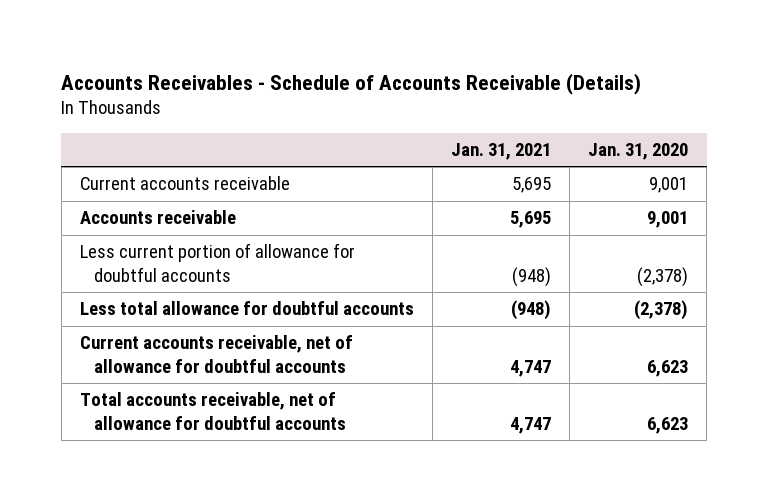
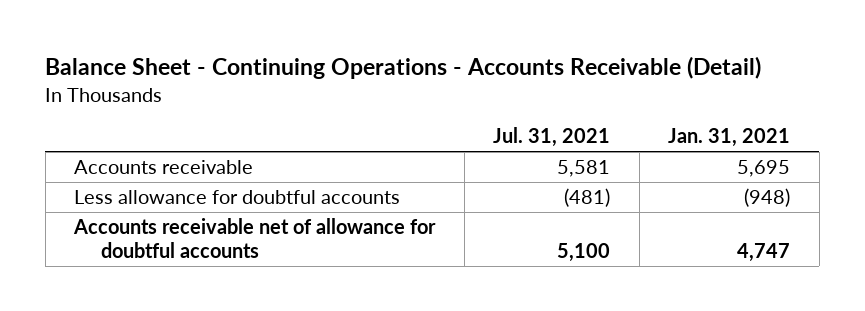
- Accounts Receivables - Schedule of Accounts Receivable (Details)
+ Balance Sheet - Continuing Operations - Accounts Receivable (Detail)
- | Jan. 31, 2021 | Jan. 31, 2020
+ | Jul. 31, 2021 | Jan. 31, 2021
- Current accounts receivable | 5,695 | 9,001
- Less current portion of allowance for doubtful accounts | (948) | (2,378)
- Less total allowance for doubtful accounts | (948) | (2,378)
- Current accounts receivable, net of allowance for doubtful accounts | 4,747 | 6,623
- Total accounts receivable, net of allowance for doubtful accounts | 4,747 | 6,623
+ Less allowance for doubtful accounts | (481) | (948)
+ Accounts receivable net of allowance for doubtful accounts | 5,100 | 4,747

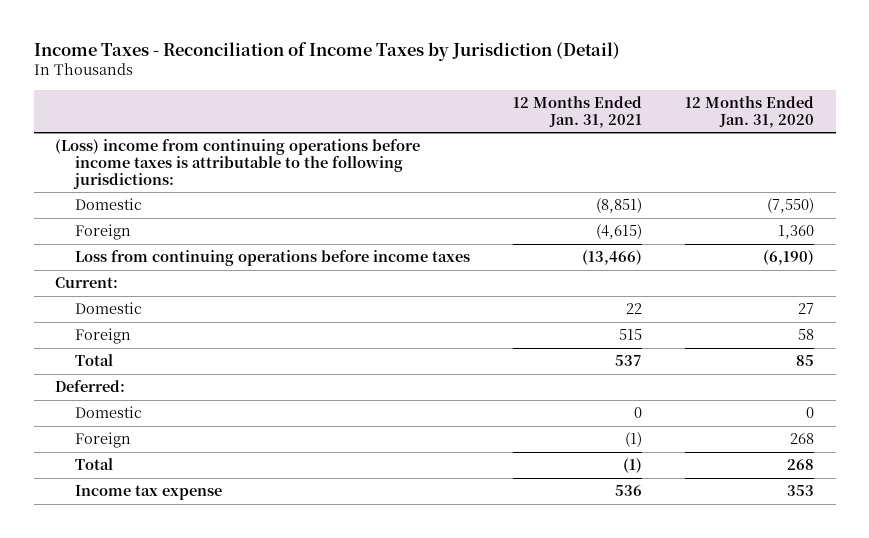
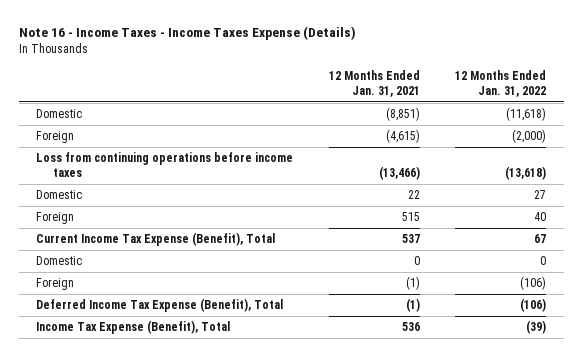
- Income Taxes - Reconciliation of Income Taxes by Jurisdiction (Detail)
+ Note 16 - Income Taxes - Income Taxes Expense (Details)
- | 12 Months Ended Jan. 31, 2021 | 12 Months Ended Jan. 31, 2020
+ | 12 Months Ended Jan. 31, 2021 | 12 Months Ended Jan. 31, 2022
- (Loss) income from continuing operations before income taxes is attributable to the following jurisdictions:
- Current:
- Total | 537 | 85
- Deferred:
+ Current Income Tax Expense (Benefit), Total | 537 | 67
- Total | (1) | 268
- Income tax expense | 536 | 353
+ Deferred Income Tax Expense (Benefit), Total | (1) | (106)
+ Income Tax Expense (Benefit), Total | 536 | (39)

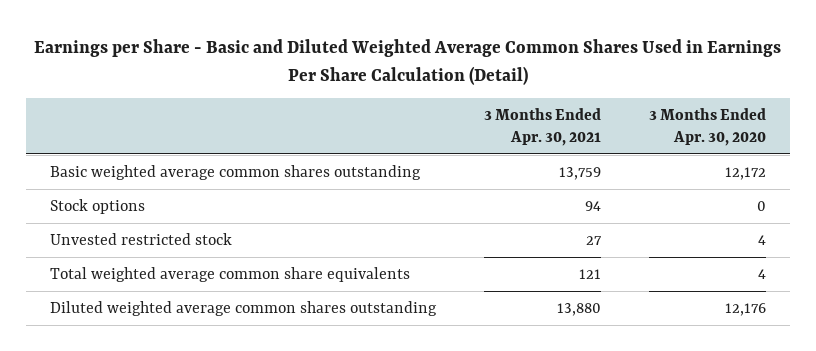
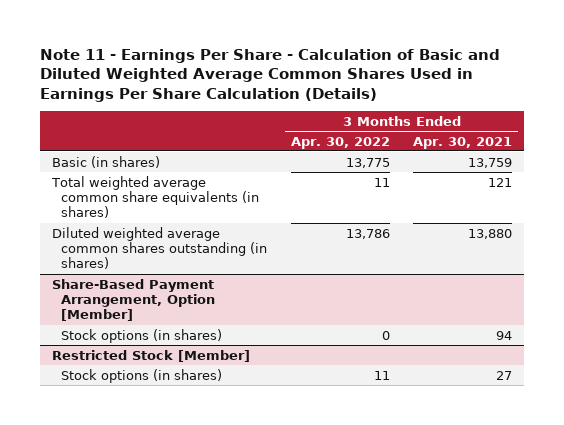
- Earnings per Share - Basic and Diluted Weighted Average Common Shares Used in Earnings Per Share Calculation (Detail)
+ Note 11 - Earnings Per Share - Calculation of Basic and Diluted Weighted Average Common Shares Used in Earnings Per Share Calculation (Details)
- | 3 Months Ended Apr. 30, 2021 | 3 Months Ended Apr. 30, 2020
+ | 3 Months Ended Apr. 30, 2022 | 3 Months Ended Apr. 30, 2021
- Basic weighted average common shares outstanding | 13,759 | 12,172
- Stock options | 94 | 0
- Unvested restricted stock | 27 | 4
- Total weighted average common share equivalents | 121 | 4
- Diluted weighted average common shares outstanding | 13,880 | 12,176
+ Basic (in shares) | 13,775 | 13,759
+ Total weighted average common share equivalents (in shares) | 11 | 121
+ Diluted weighted average common shares outstanding (in shares) | 13,786 | 13,880
+ Share-Based Payment Arrangement, Option [Member]
+ Stock options (in shares) | 0 | 94
+ Restricted Stock [Member]
+ Stock options (in shares) | 11 | 27

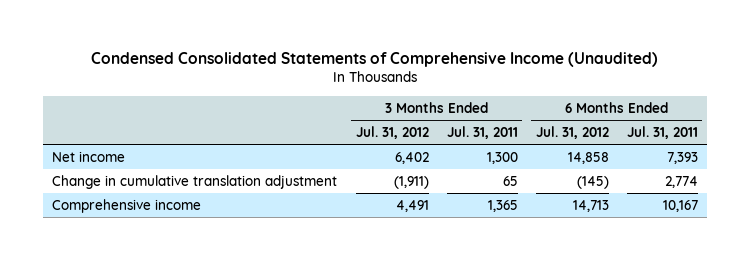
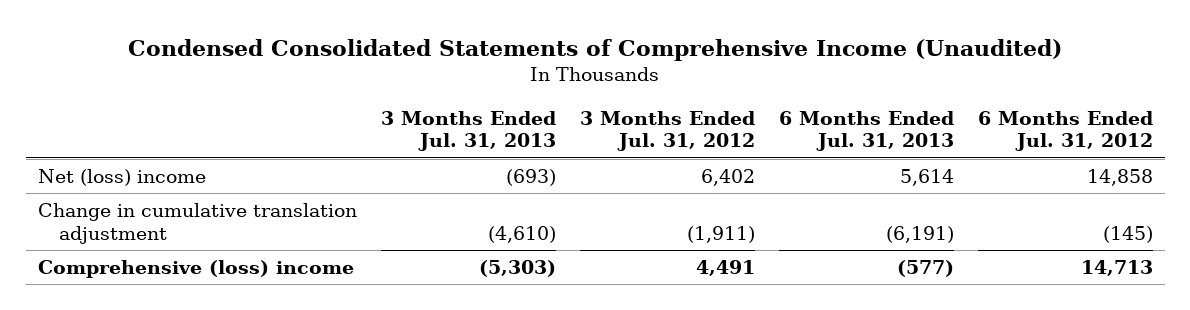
- | 3 Months Ended Jul. 31, 2012 | 3 Months Ended Jul. 31, 2011 | 6 Months Ended Jul. 31, 2012 | 6 Months Ended Jul. 31, 2011
+ | 3 Months Ended Jul. 31, 2013 | 3 Months Ended Jul. 31, 2012 | 6 Months Ended Jul. 31, 2013 | 6 Months Ended Jul. 31, 2012
- Net income | 6,402 | 1,300 | 14,858 | 7,393
+ Net (loss) income | (693) | 6,402 | 5,614 | 14,858
- Comprehensive income | 4,491 | 1,365 | 14,713 | 10,167
+ Comprehensive (loss) income | (5,303) | 4,491 | (577) | 14,713

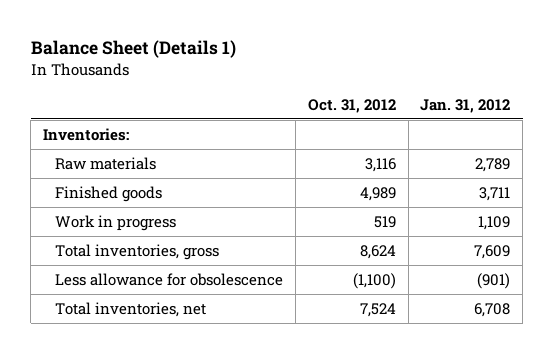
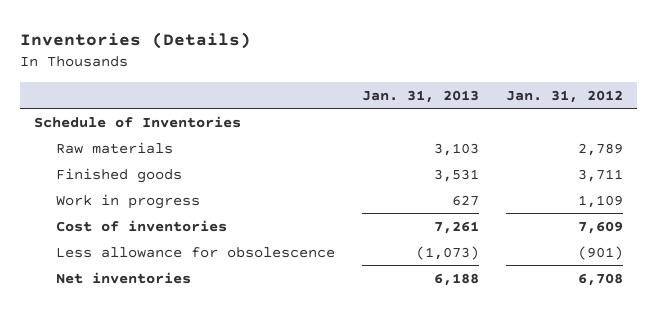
- Balance Sheet (Details 1)
+ Inventories (Details)
- | Oct. 31, 2012 | Jan. 31, 2012
+ | Jan. 31, 2013 | Jan. 31, 2012
- Inventories:
+ Schedule of Inventories
- Total inventories, gross | 8,624 | 7,609
+ Cost of inventories | 7,261 | 7,609
- Total inventories, net | 7,524 | 6,708
+ Net inventories | 6,188 | 6,708

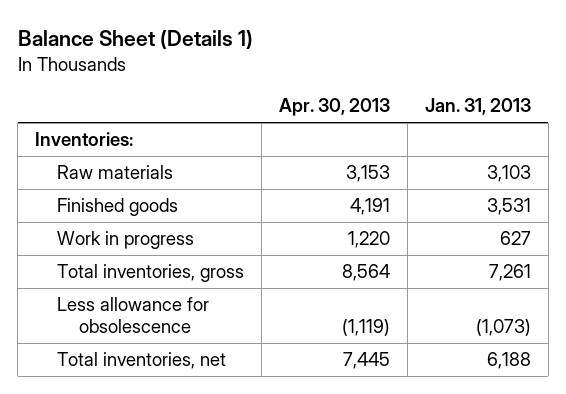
- Inventories (Details)
+ Balance Sheet (Details 1)
- | Jan. 31, 2013 | Jan. 31, 2012
+ | Apr. 30, 2013 | Jan. 31, 2013
- Schedule of Inventories
+ Inventories:
- Cost of inventories | 7,261 | 7,609
+ Total inventories, gross | 8,564 | 7,261
- Net inventories | 6,188 | 6,708
+ Total inventories, net | 7,445 | 6,188

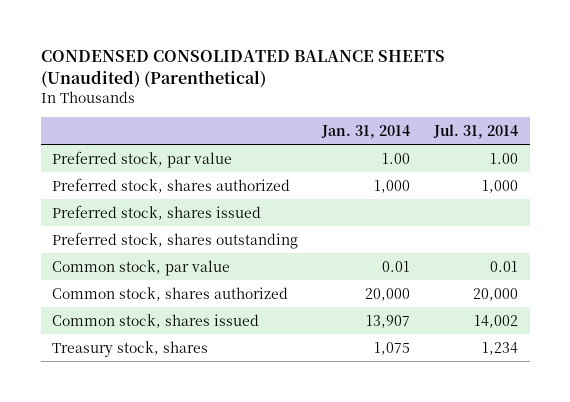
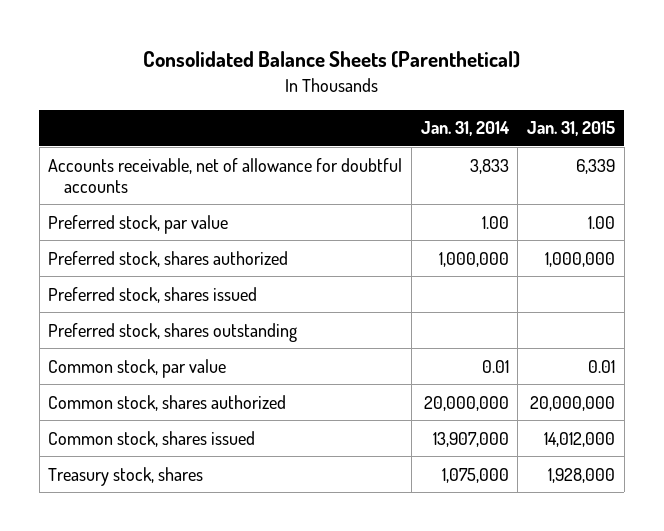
- CONDENSED CONSOLIDATED BALANCE SHEETS (Unaudited) (Parenthetical)
+ Consolidated Balance Sheets (Parenthetical)
- | Jan. 31, 2014 | Jul. 31, 2014
+ | Jan. 31, 2014 | Jan. 31, 2015
+ Accounts receivable, net of allowance for doubtful accounts | 3,833 | 6,339
- Preferred stock, shares authorized | 1,000 | 1,000
+ Preferred stock, shares authorized | 1,000,000 | 1,000,000
- Common stock, shares authorized | 20,000 | 20,000
- Common stock, shares issued | 13,907 | 14,002
- Treasury stock, shares | 1,075 | 1,234
+ Common stock, shares authorized | 20,000,000 | 20,000,000
+ Common stock, shares issued | 13,907,000 | 14,012,000
+ Treasury stock, shares | 1,075,000 | 1,928,000

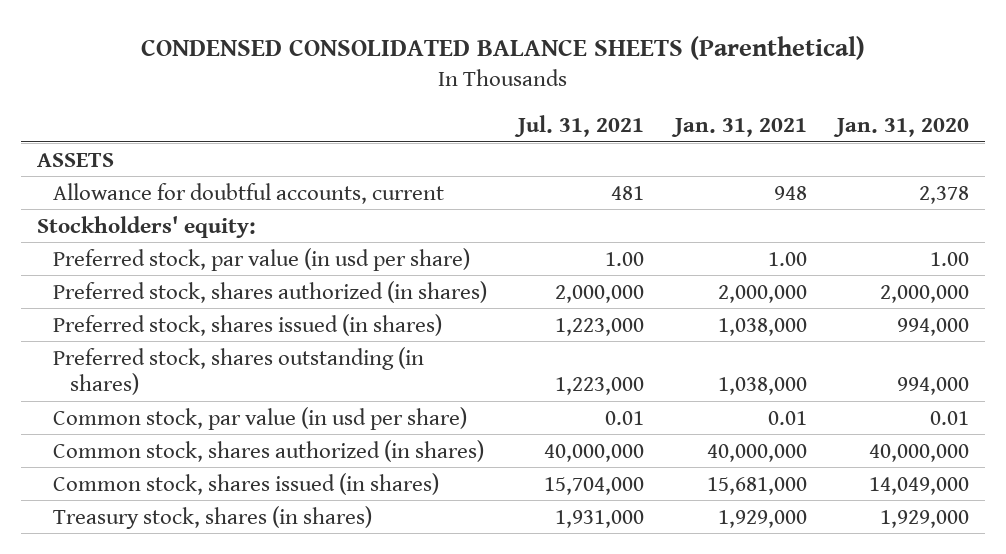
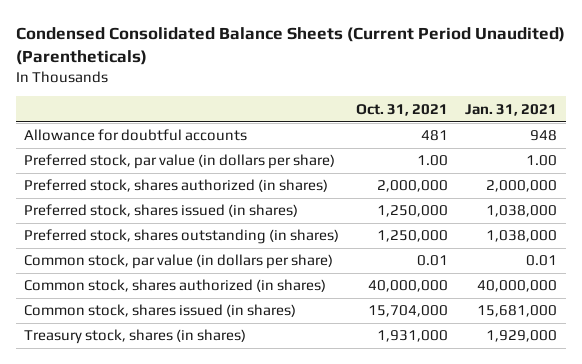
- CONDENSED CONSOLIDATED BALANCE SHEETS (Parenthetical)
+ Condensed Consolidated Balance Sheets (Current Period Unaudited) (Parentheticals)
- | Jul. 31, 2021 | Jan. 31, 2021 | Jan. 31, 2020
+ | Oct. 31, 2021 | Jan. 31, 2021
- ASSETS
- Allowance for doubtful accounts, current | 481 | 948 | 2,378
- Stockholders' equity:
- Preferred stock, par value (in usd per share) | 1.00 | 1.00 | 1.00
+ Allowance for doubtful accounts | 481 | 948
+ Preferred stock, par value (in dollars per share) | 1.00 | 1.00
- Common stock, par value (in usd per share) | 0.01 | 0.01 | 0.01
+ Common stock, par value (in dollars per share) | 0.01 | 0.01

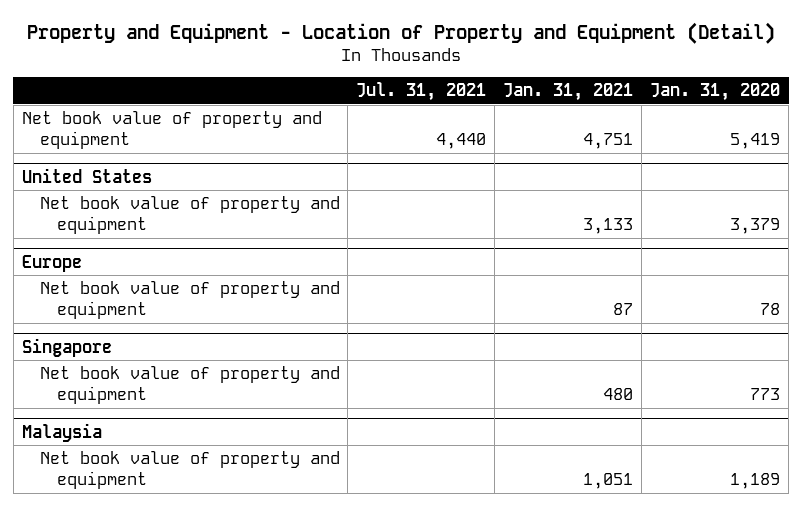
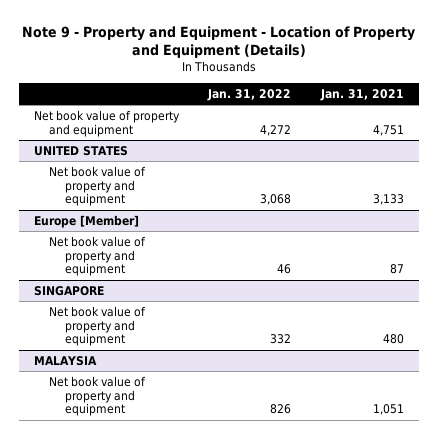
- Property and Equipment - Location of Property and Equipment (Detail)
+ Note 9 - Property and Equipment - Location of Property and Equipment (Details)
- | Jul. 31, 2021 | Jan. 31, 2021 | Jan. 31, 2020
+ | Jan. 31, 2022 | Jan. 31, 2021
- United States
+ UNITED STATES
- Europe
+ Europe [Member]
- Singapore
+ SINGAPORE
- Malaysia
+ MALAYSIA

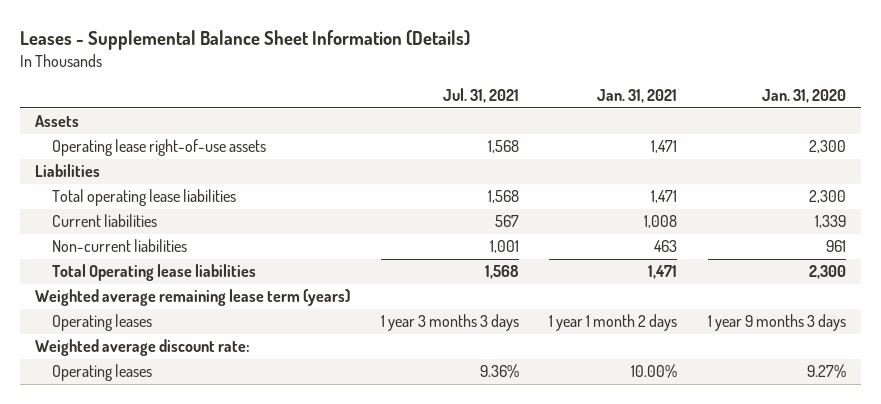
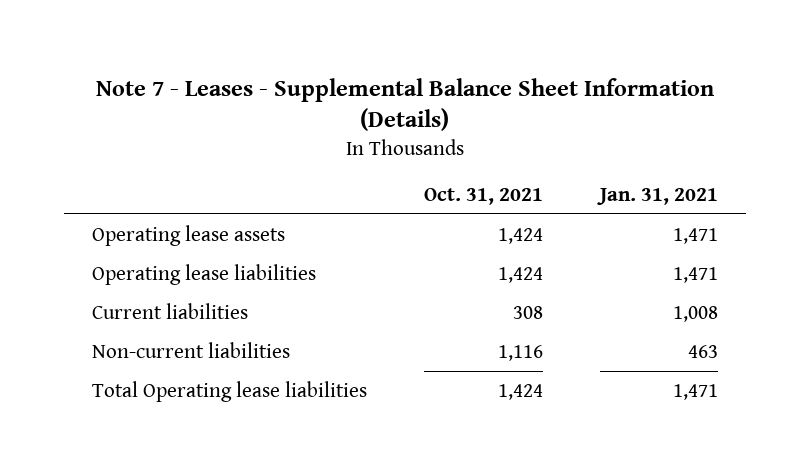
- Leases - Supplemental Balance Sheet Information (Details)
+ Note 7 - Leases - Supplemental Balance Sheet Information (Details)
- | Jul. 31, 2021 | Jan. 31, 2021 | Jan. 31, 2020
+ | Oct. 31, 2021 | Jan. 31, 2021
- Assets
- Operating lease right-of-use assets | 1,568 | 1,471 | 2,300
- Liabilities
- Total operating lease liabilities | 1,568 | 1,471 | 2,300
+ Operating lease assets | 1,424 | 1,471
+ Operating lease liabilities | 1,424 | 1,471
- Weighted average remaining lease term (years)
- Operating leases | 1 year 3 months 3 days | 1 year 1 month 2 days | 1 year 9 months 3 days
- Weighted average discount rate:
- Operating leases | 9.36% | 10.00% | 9.27%

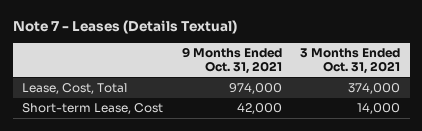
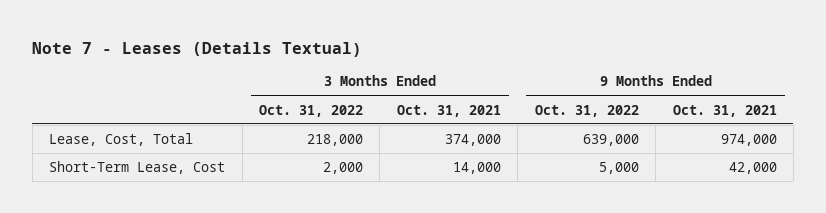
- | 9 Months Ended Oct. 31, 2021 | 3 Months Ended Oct. 31, 2021
+ | 3 Months Ended Oct. 31, 2022 | 3 Months Ended Oct. 31, 2021 | 9 Months Ended Oct. 31, 2022 | 9 Months Ended Oct. 31, 2021
- Short-term Lease, Cost | 42,000 | 14,000
+ Short-Term Lease, Cost | 2,000 | 14,000 | 5,000 | 42,000

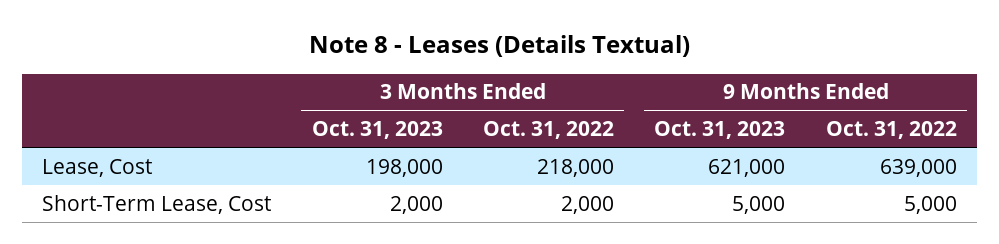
- Note 7 - Leases (Details Textual)
+ Note 8 - Leases (Details Textual)
- | 3 Months Ended Oct. 31, 2022 | 3 Months Ended Oct. 31, 2021 | 9 Months Ended Oct. 31, 2022 | 9 Months Ended Oct. 31, 2021
+ | 3 Months Ended Oct. 31, 2023 | 3 Months Ended Oct. 31, 2022 | 9 Months Ended Oct. 31, 2023 | 9 Months Ended Oct. 31, 2022
- Lease, Cost, Total | 218,000 | 374,000 | 639,000 | 974,000
+ Lease, Cost | 198,000 | 218,000 | 621,000 | 639,000

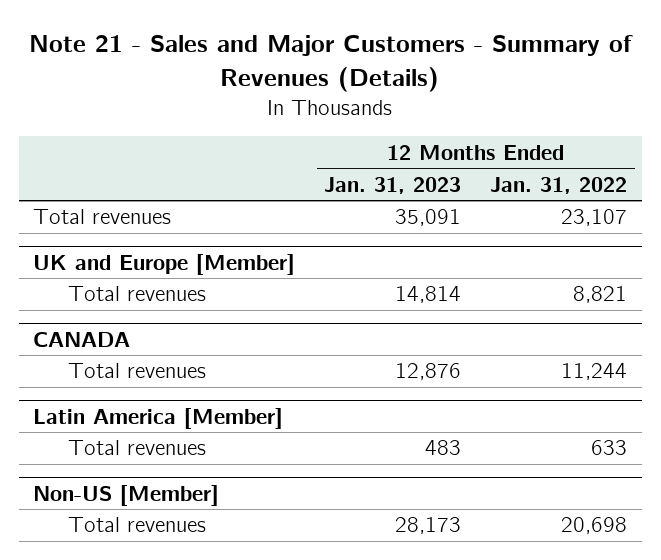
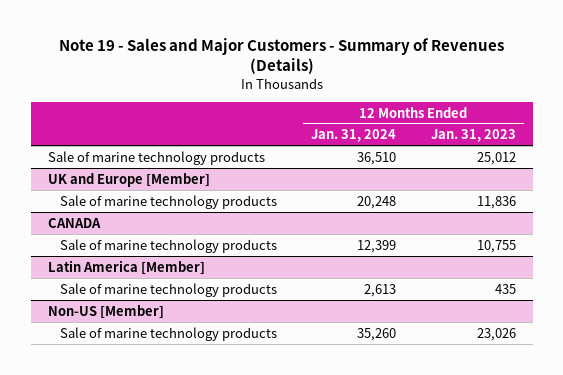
- Note 21 - Sales and Major Customers - Summary of Revenues (Details)
+ Note 19 - Sales and Major Customers - Summary of Revenues (Details)
- | 12 Months Ended Jan. 31, 2023 | 12 Months Ended Jan. 31, 2022
+ | 12 Months Ended Jan. 31, 2024 | 12 Months Ended Jan. 31, 2023
- Total revenues | 35,091 | 23,107
+ Sale of marine technology products | 36,510 | 25,012
@ UK and Europe [Member]
- Total revenues | 14,814 | 8,821
+ Sale of marine technology products | 20,248 | 11,836
@ CANADA
- Total revenues | 12,876 | 11,244
+ Sale of marine technology products | 12,399 | 10,755
@ Latin America [Member]
- Total revenues | 483 | 633
+ Sale of marine technology products | 2,613 | 435
@ Non-US [Member]
- Total revenues | 28,173 | 20,698
+ Sale of marine technology products | 35,260 | 23,026

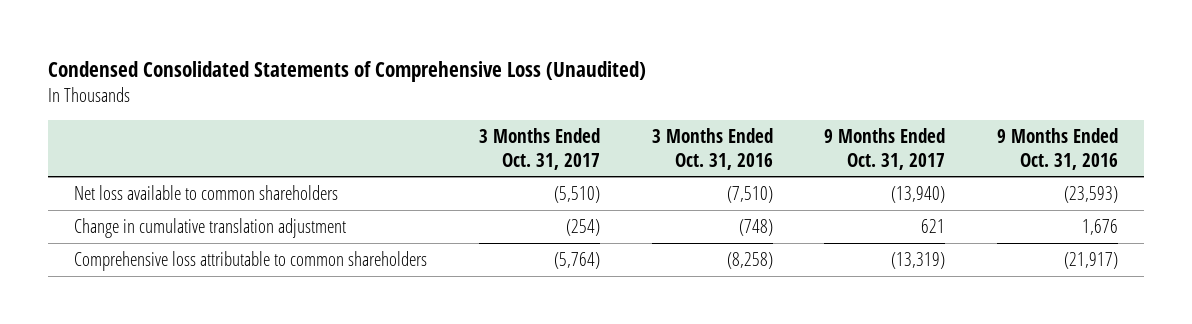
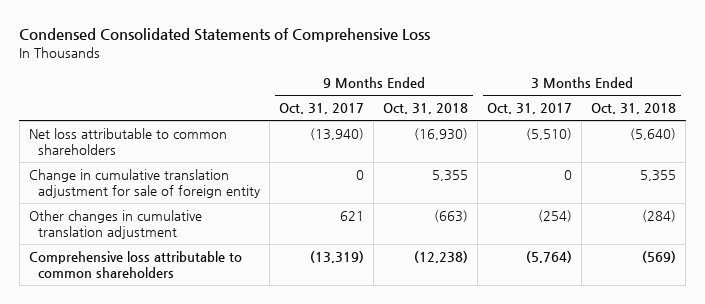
- Condensed Consolidated Statements of Comprehensive Loss (Unaudited)
+ Condensed Consolidated Statements of Comprehensive Loss
- | 3 Months Ended Oct. 31, 2017 | 3 Months Ended Oct. 31, 2016 | 9 Months Ended Oct. 31, 2017 | 9 Months Ended Oct. 31, 2016
+ | 9 Months Ended Oct. 31, 2017 | 9 Months Ended Oct. 31, 2018 | 3 Months Ended Oct. 31, 2017 | 3 Months Ended Oct. 31, 2018
- Net loss available to common shareholders | (5,510) | (7,510) | (13,940) | (23,593)
- Change in cumulative translation adjustment | (254) | (748) | 621 | 1,676
+ Net loss attributable to common shareholders | (13,940) | (16,930) | (5,510) | (5,640)
+ Change in cumulative translation adjustment for sale of foreign entity | 0 | 5,355 | 0 | 5,355
+ Other changes in cumulative translation adjustment | 621 | (663) | (254) | (284)

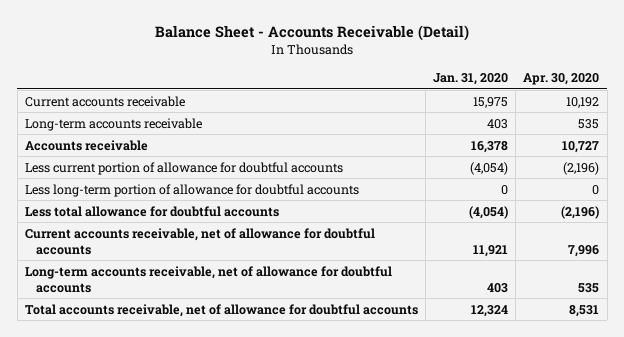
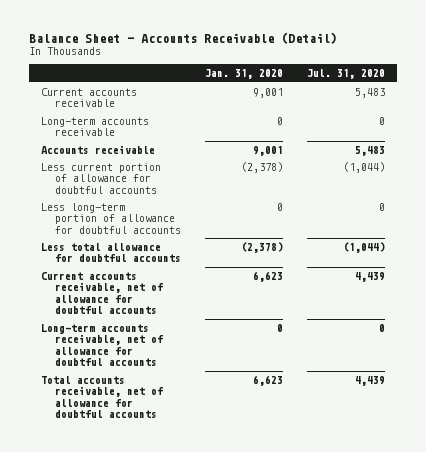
- | Jan. 31, 2020 | Apr. 30, 2020
+ | Jan. 31, 2020 | Jul. 31, 2020
- Current accounts receivable | 15,975 | 10,192
- Long-term accounts receivable | 403 | 535
- Accounts receivable | 16,378 | 10,727
- Less current portion of allowance for doubtful accounts | (4,054) | (2,196)
+ Current accounts receivable | 9,001 | 5,483
+ Long-term accounts receivable | 0 | 0
+ Accounts receivable | 9,001 | 5,483
+ Less current portion of allowance for doubtful accounts | (2,378) | (1,044)
- Less total allowance for doubtful accounts | (4,054) | (2,196)
- Current accounts receivable, net of allowance for doubtful accounts | 11,921 | 7,996
- Long-term accounts receivable, net of allowance for doubtful accounts | 403 | 535
- Total accounts receivable, net of allowance for doubtful accounts | 12,324 | 8,531
+ Less total allowance for doubtful accounts | (2,378) | (1,044)
+ Current accounts receivable, net of allowance for doubtful accounts | 6,623 | 4,439
+ Long-term accounts receivable, net of allowance for doubtful accounts | 0 | 0
+ Total accounts receivable, net of allowance for doubtful accounts | 6,623 | 4,439

